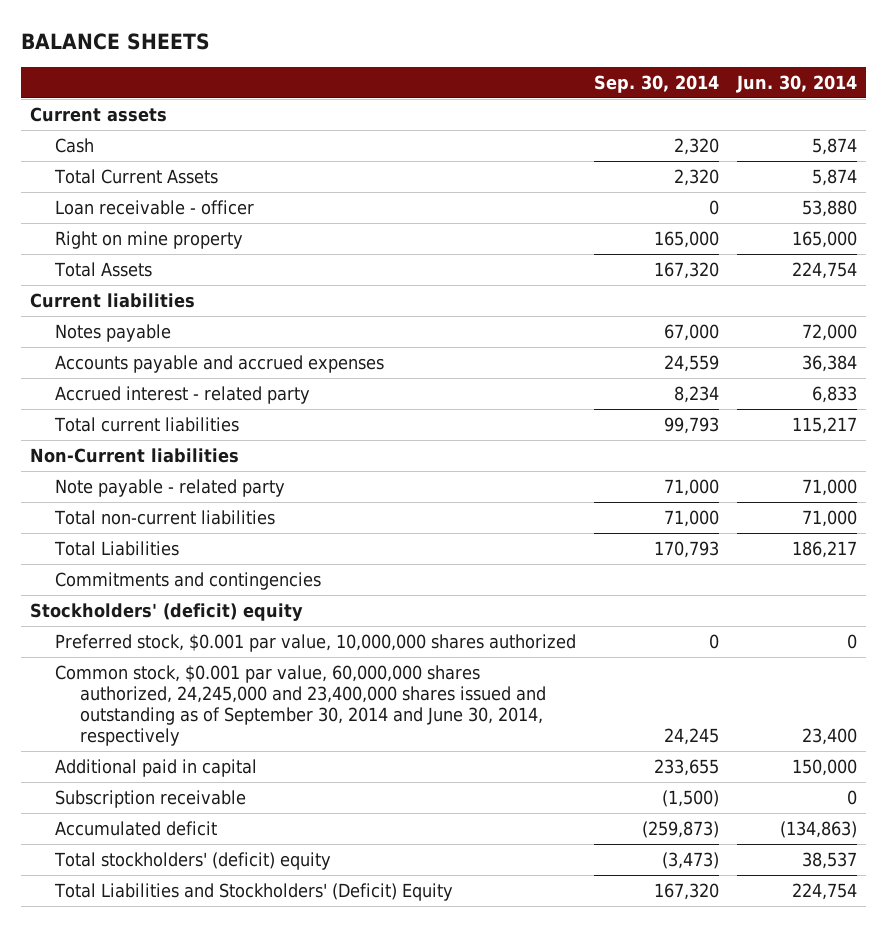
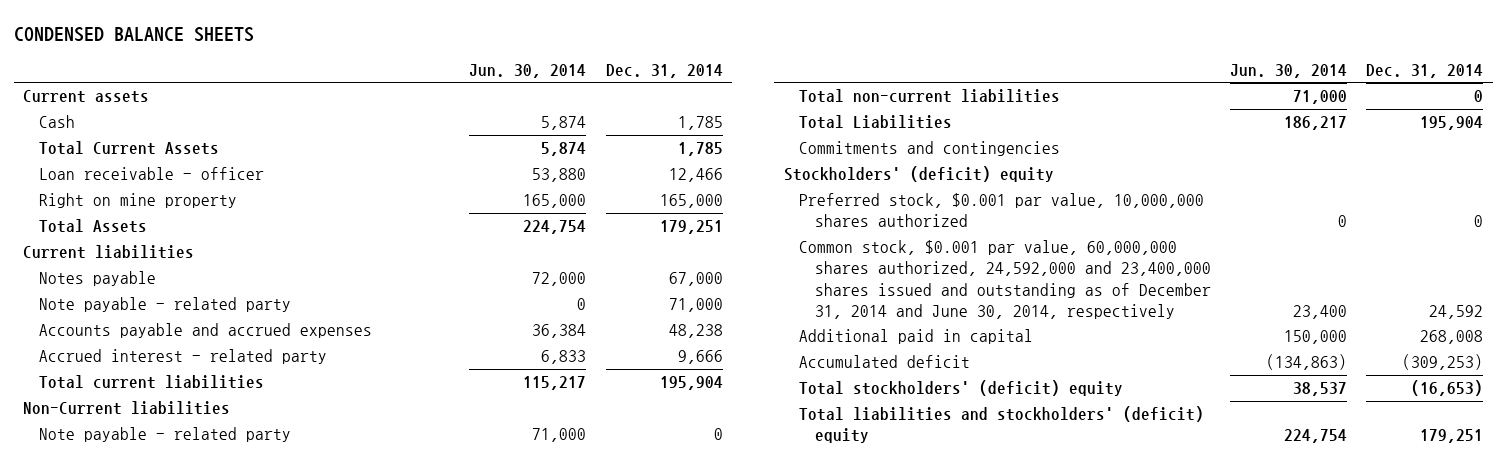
- BALANCE SHEETS
+ CONDENSED BALANCE SHEETS
- | Sep. 30, 2014 | Jun. 30, 2014
+ | Jun. 30, 2014 | Dec. 31, 2014
+ Note payable - related party | 0 | 71,000
- Common stock, $0.001 par value, 60,000,000 shares authorized, 24,245,000 and 23,400,000 shares issued and outstanding as of September 30, 2014 and June 30, 2014, respectively | 24,245 | 23,400
+ Common stock, $0.001 par value, 60,000,000 shares authorized, 24,592,000 and 23,400,000 shares issued and outstanding as of December 31, 2014 and June 30, 2014, respectively | 23,400 | 24,592
- Subscription receivable | (1,500) | 0
- Total Liabilities and Stockholders' (Deficit) Equity | 167,320 | 224,754
+ Total liabilities and stockholders' (deficit) equity | 224,754 | 179,251

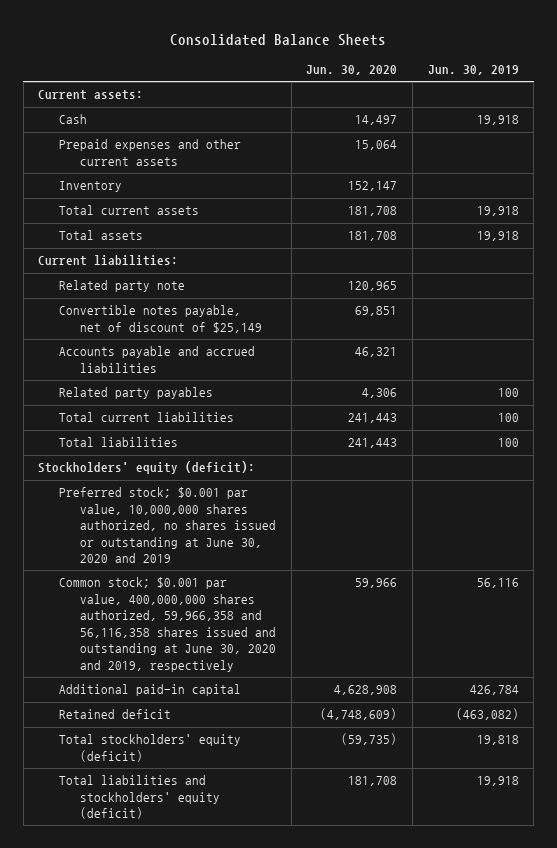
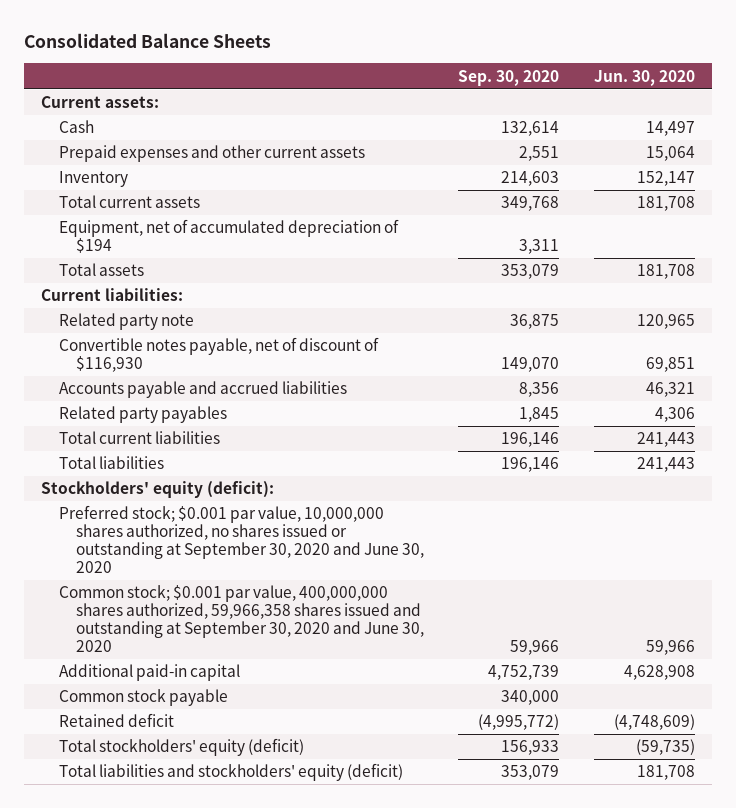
- | Jun. 30, 2020 | Jun. 30, 2019
+ | Sep. 30, 2020 | Jun. 30, 2020
+ Equipment, net of accumulated depreciation of $194 | 3,311 |
- Convertible notes payable, net of discount of $25,149 | 69,851 |
+ Convertible notes payable, net of discount of $116,930 | 149,070 | 69,851
- Preferred stock; $0.001 par value, 10,000,000 shares authorized, no shares issued or outstanding at June 30, 2020 and 2019
- Common stock; $0.001 par value, 400,000,000 shares authorized, 59,966,358 and 56,116,358 shares issued and outstanding at June 30, 2020 and 2019, respectively | 59,966 | 56,116
+ Preferred stock; $0.001 par value, 10,000,000 shares authorized, no shares issued or outstanding at September 30, 2020 and June 30, 2020
+ Common stock; $0.001 par value, 400,000,000 shares authorized, 59,966,358 shares issued and outstanding at September 30, 2020 and June 30, 2020 | 59,966 | 59,966
+ Common stock payable | 340,000 |

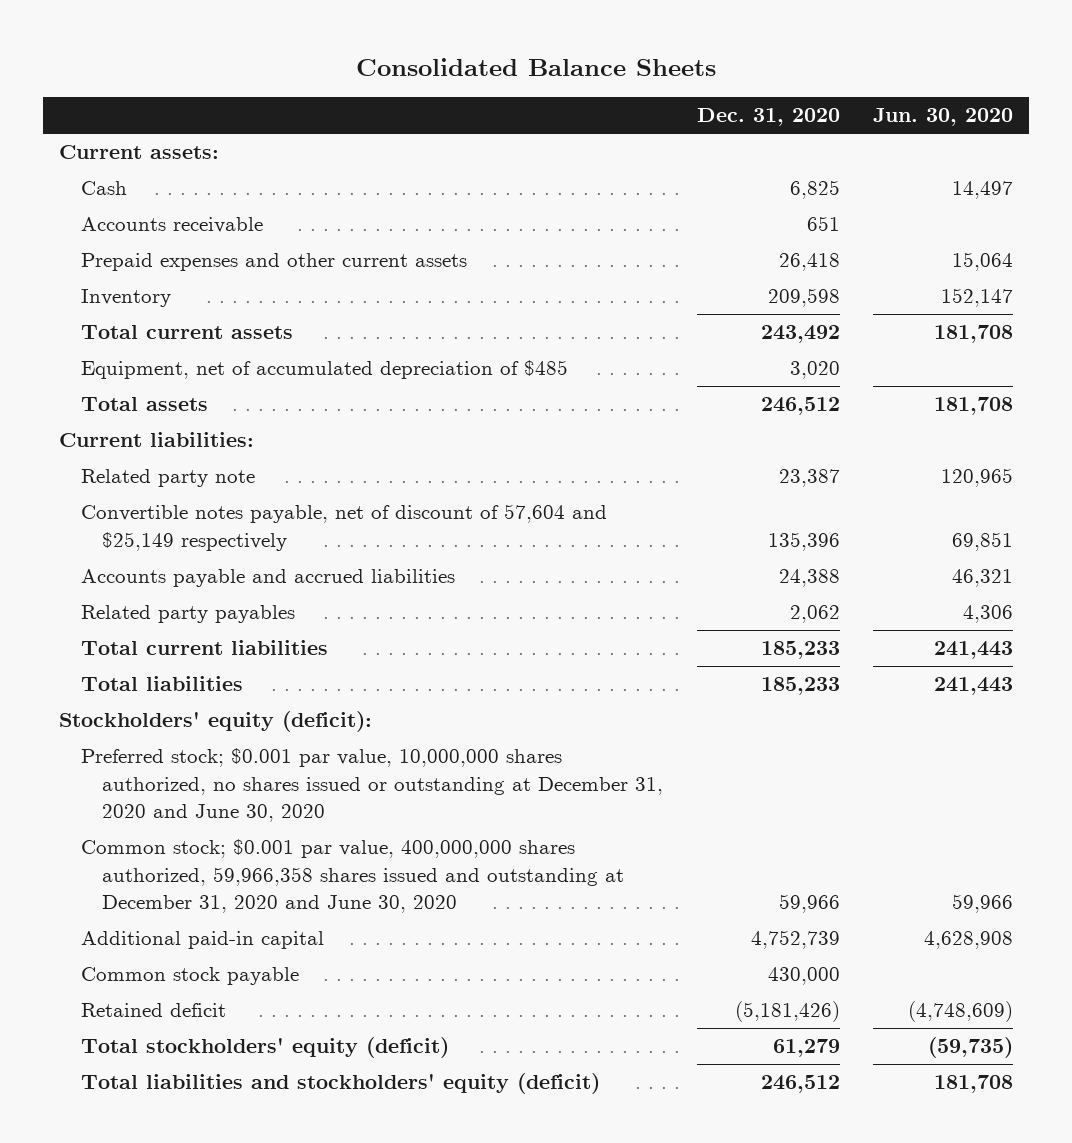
- | Sep. 30, 2020 | Jun. 30, 2020
+ | Dec. 31, 2020 | Jun. 30, 2020
+ Accounts receivable | 651 |
- Equipment, net of accumulated depreciation of $194 | 3,311 |
+ Equipment, net of accumulated depreciation of $485 | 3,020 |
- Convertible notes payable, net of discount of $116,930 | 149,070 | 69,851
+ Convertible notes payable, net of discount of 57,604 and $25,149 respectively | 135,396 | 69,851
- Preferred stock; $0.001 par value, 10,000,000 shares authorized, no shares issued or outstanding at September 30, 2020 and June 30, 2020
- Common stock; $0.001 par value, 400,000,000 shares authorized, 59,966,358 shares issued and outstanding at September 30, 2020 and June 30, 2020 | 59,966 | 59,966
+ Preferred stock; $0.001 par value, 10,000,000 shares authorized, no shares issued or outstanding at December 31, 2020 and June 30, 2020
+ Common stock; $0.001 par value, 400,000,000 shares authorized, 59,966,358 shares issued and outstanding at December 31, 2020 and June 30, 2020 | 59,966 | 59,966

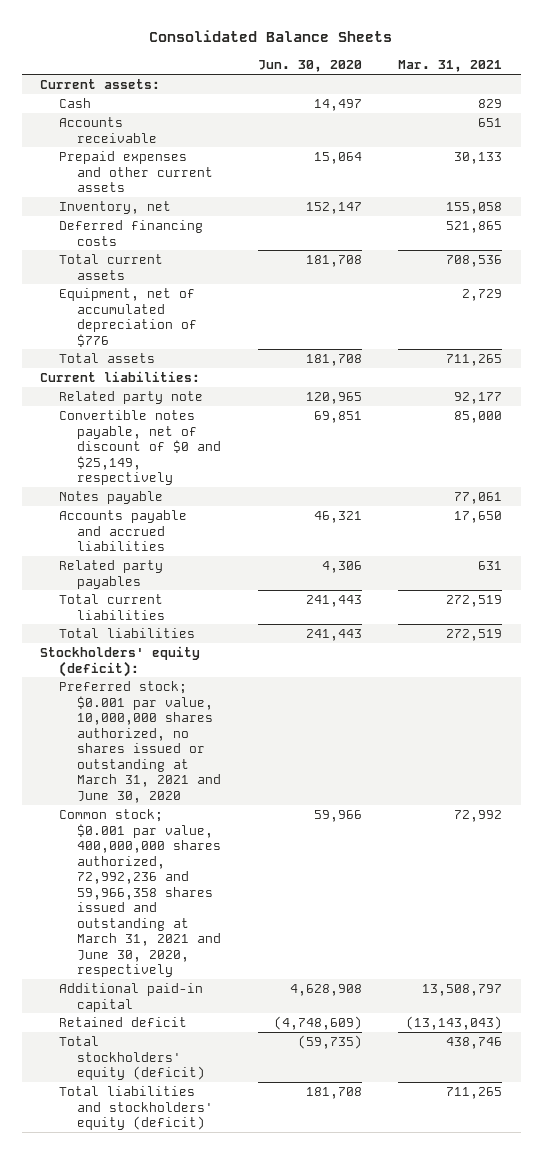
- | Dec. 31, 2020 | Jun. 30, 2020
+ | Jun. 30, 2020 | Mar. 31, 2021
- Inventory | 209,598 | 152,147
+ Inventory, net | 152,147 | 155,058
+ Deferred financing costs | | 521,865
- Equipment, net of accumulated depreciation of $485 | 3,020 |
+ Equipment, net of accumulated depreciation of $776 | | 2,729
- Convertible notes payable, net of discount of 57,604 and $25,149 respectively | 135,396 | 69,851
+ Convertible notes payable, net of discount of $0 and $25,149, respectively | 69,851 | 85,000
+ Notes payable | | 77,061
- Preferred stock; $0.001 par value, 10,000,000 shares authorized, no shares issued or outstanding at December 31, 2020 and June 30, 2020
- Common stock; $0.001 par value, 400,000,000 shares authorized, 59,966,358 shares issued and outstanding at December 31, 2020 and June 30, 2020 | 59,966 | 59,966
+ Preferred stock; $0.001 par value, 10,000,000 shares authorized, no shares issued or outstanding at March 31, 2021 and June 30, 2020
+ Common stock; $0.001 par value, 400,000,000 shares authorized, 72,992,236 and 59,966,358 shares issued and outstanding at March 31, 2021 and June 30, 2020, respectively | 59,966 | 72,992
- Common stock payable | 430,000 |

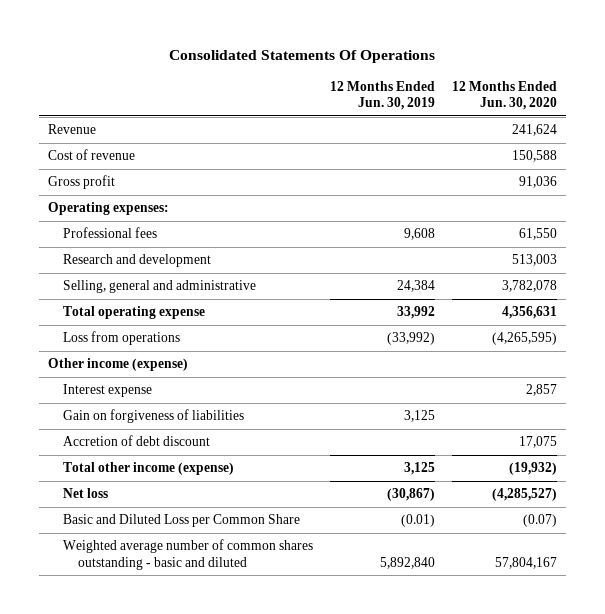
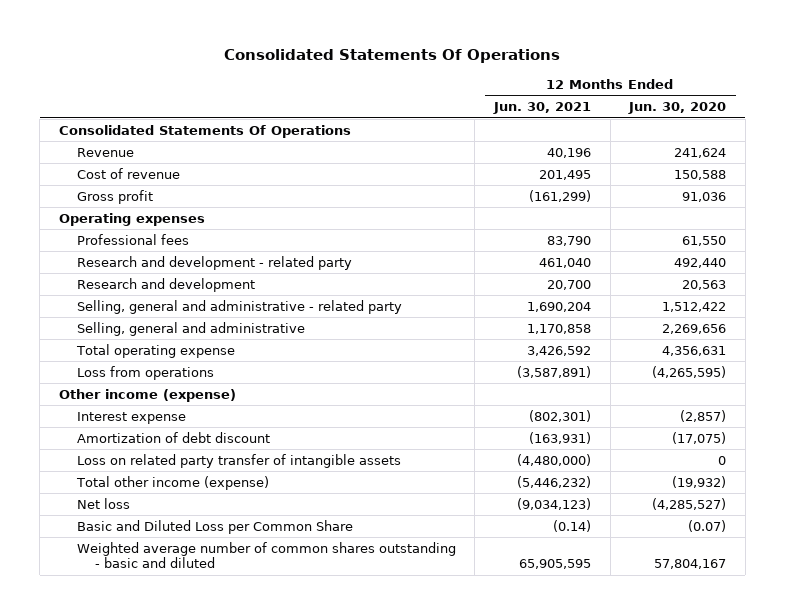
- | 12 Months Ended Jun. 30, 2019 | 12 Months Ended Jun. 30, 2020
+ | 12 Months Ended Jun. 30, 2021 | 12 Months Ended Jun. 30, 2020
+ Consolidated Statements Of Operations
- Operating expenses:
+ Operating expenses
- Research and development | | 513,003
- Selling, general and administrative | 24,384 | 3,782,078
+ Research and development - related party | 461,040 | 492,440
+ Research and development | 20,700 | 20,563
+ Selling, general and administrative - related party | 1,690,204 | 1,512,422
+ Selling, general and administrative | 1,170,858 | 2,269,656
- Interest expense | | 2,857
- Gain on forgiveness of liabilities | 3,125 |
- Accretion of debt discount | | 17,075
+ Interest expense | (802,301) | (2,857)
+ Amortization of debt discount | (163,931) | (17,075)
+ Loss on related party transfer of intangible assets | (4,480,000) | 0

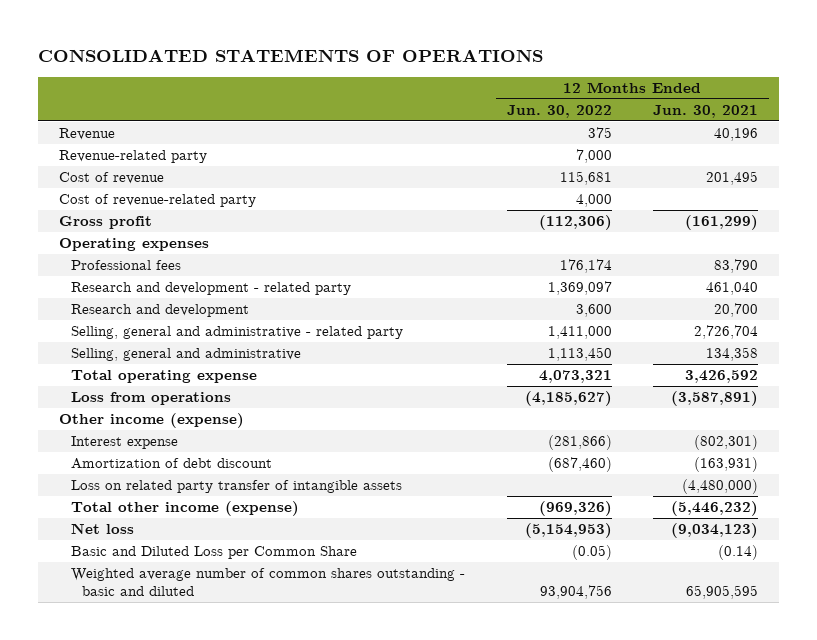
- Consolidated Statements Of Operations
+ CONSOLIDATED STATEMENTS OF OPERATIONS
- | 12 Months Ended Jun. 30, 2021 | 12 Months Ended Jun. 30, 2020
+ | 12 Months Ended Jun. 30, 2022 | 12 Months Ended Jun. 30, 2021
- Consolidated Statements Of Operations
+ Revenue-related party | 7,000 |
+ Cost of revenue-related party | 4,000 |
- Selling, general and administrative - related party | 1,690,204 | 1,512,422
- Selling, general and administrative | 1,170,858 | 2,269,656
+ Selling, general and administrative - related party | 1,411,000 | 2,726,704
+ Selling, general and administrative | 1,113,450 | 134,358

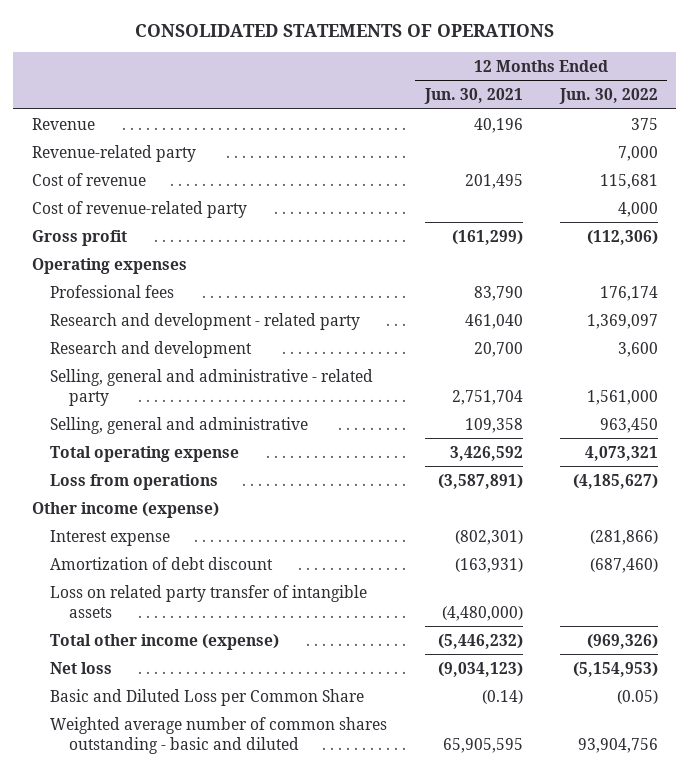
- | 12 Months Ended Jun. 30, 2022 | 12 Months Ended Jun. 30, 2021
+ | 12 Months Ended Jun. 30, 2021 | 12 Months Ended Jun. 30, 2022
- Selling, general and administrative - related party | 1,411,000 | 2,726,704
- Selling, general and administrative | 1,113,450 | 134,358
+ Selling, general and administrative - related party | 2,751,704 | 1,561,000
+ Selling, general and administrative | 109,358 | 963,450

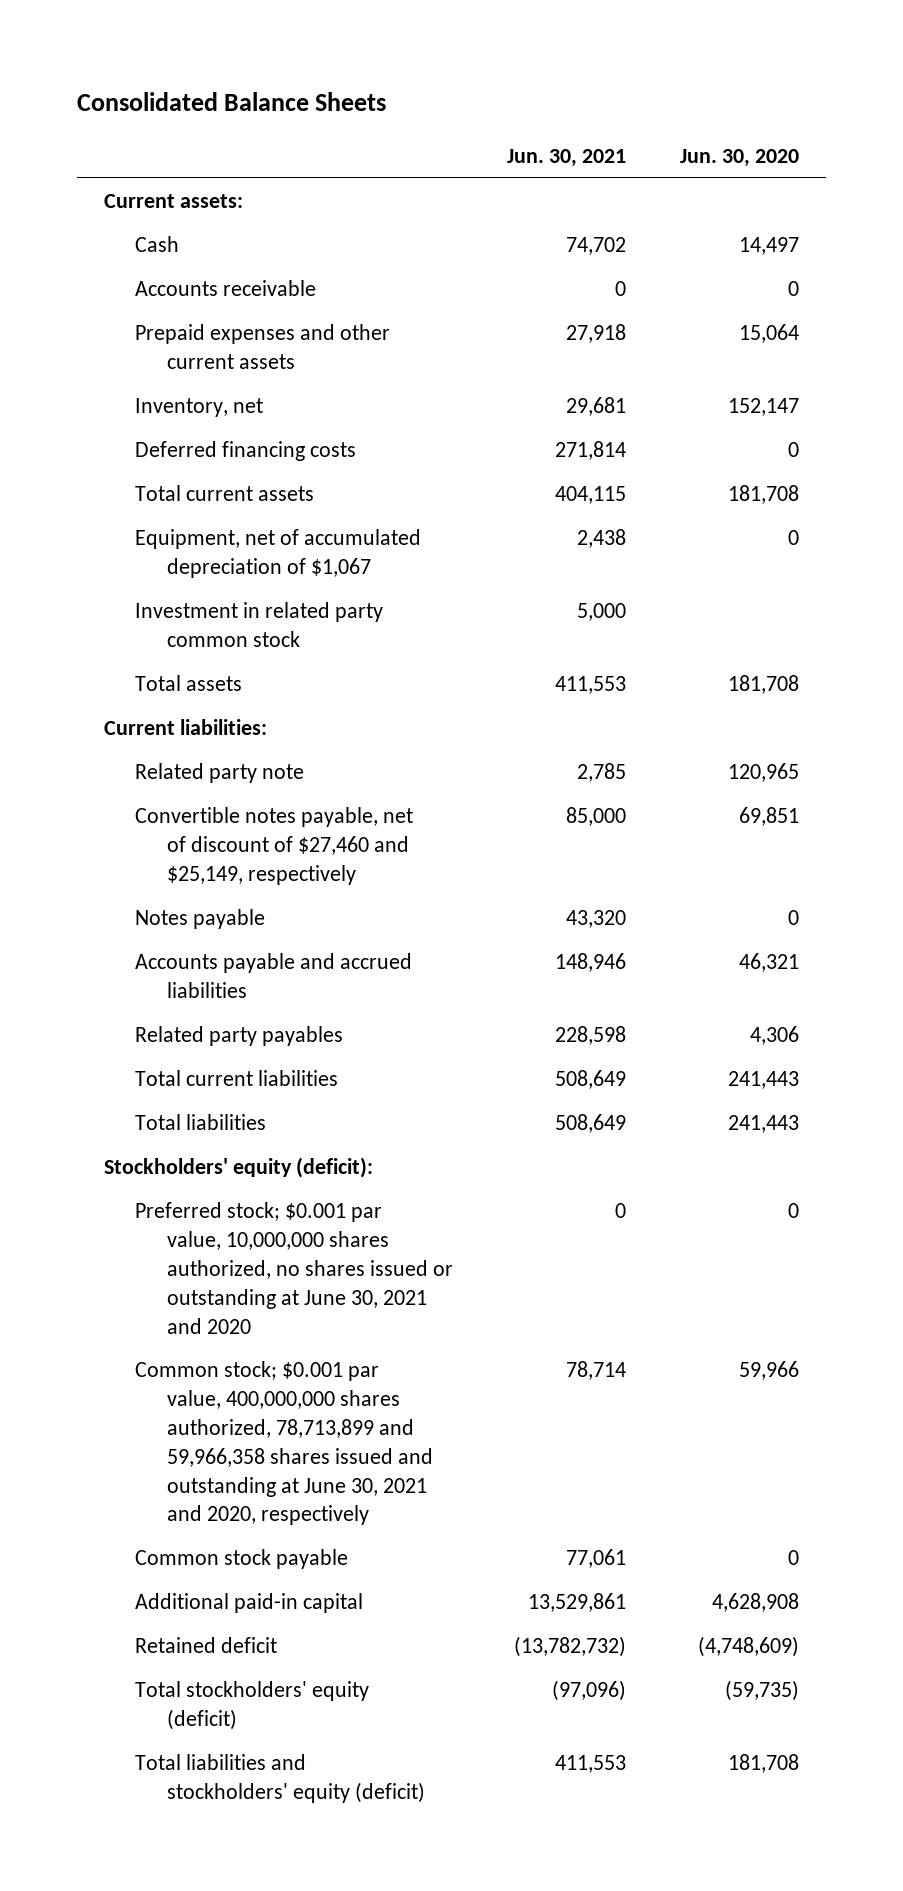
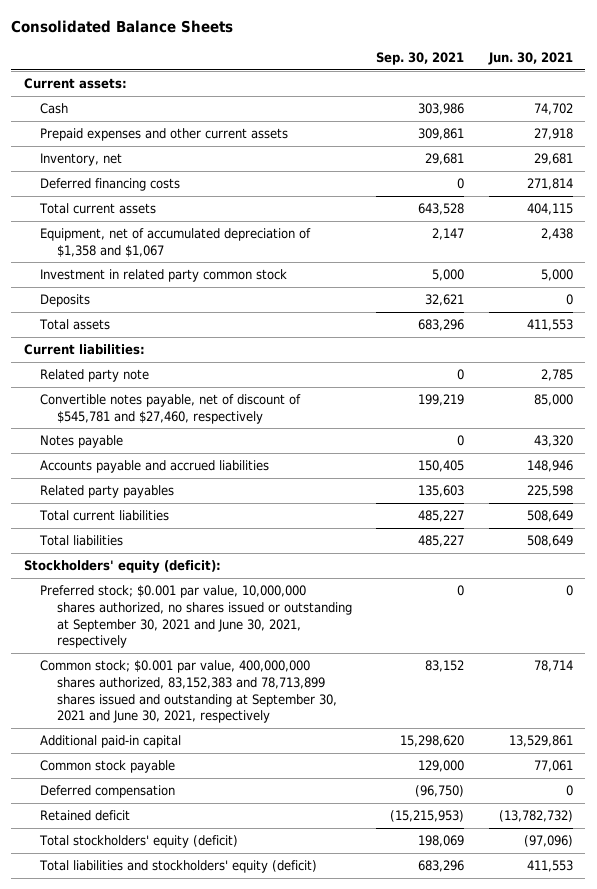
- | Jun. 30, 2021 | Jun. 30, 2020
+ | Sep. 30, 2021 | Jun. 30, 2021
- Accounts receivable | 0 | 0
- Equipment, net of accumulated depreciation of $1,067 | 2,438 | 0
+ Equipment, net of accumulated depreciation of $1,358 and $1,067 | 2,147 | 2,438
+ Deposits | 32,621 | 0
- Convertible notes payable, net of discount of $27,460 and $25,149, respectively | 85,000 | 69,851
+ Convertible notes payable, net of discount of $545,781 and $27,460, respectively | 199,219 | 85,000
- Related party payables | 228,598 | 4,306
+ Related party payables | 135,603 | 225,598
- Preferred stock; $0.001 par value, 10,000,000 shares authorized, no shares issued or outstanding at June 30, 2021 and 2020 | 0 | 0
- Common stock; $0.001 par value, 400,000,000 shares authorized, 78,713,899 and 59,966,358 shares issued and outstanding at June 30, 2021 and 2020, respectively | 78,714 | 59,966
+ Preferred stock; $0.001 par value, 10,000,000 shares authorized, no shares issued or outstanding at September 30, 2021 and June 30, 2021, respectively | 0 | 0
+ Common stock; $0.001 par value, 400,000,000 shares authorized, 83,152,383 and 78,713,899 shares issued and outstanding at September 30, 2021 and June 30, 2021, respectively | 83,152 | 78,714
moved down: Common stock payable | 129,000 | 77,061
+ Deferred compensation | (96,750) | 0

